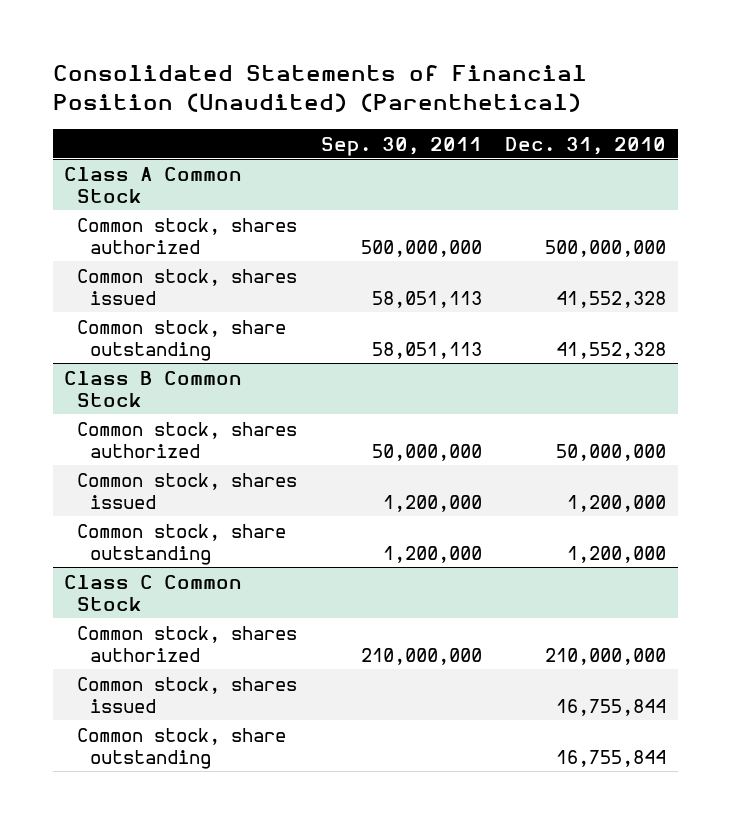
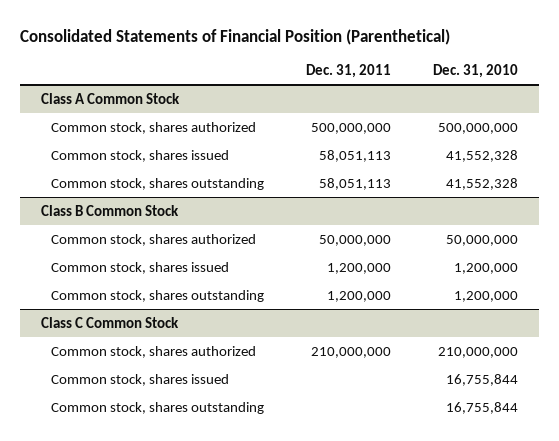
- Consolidated Statements of Financial Position (Unaudited) (Parenthetical)
+ Consolidated Statements of Financial Position (Parenthetical)
- | Sep. 30, 2011 | Dec. 31, 2010
+ | Dec. 31, 2011 | Dec. 31, 2010
@ Class A Common Stock
- Common stock, share outstanding | 58,051,113 | 41,552,328
+ Common stock, shares outstanding | 58,051,113 | 41,552,328
@ Class B Common Stock
- Common stock, share outstanding | 1,200,000 | 1,200,000
+ Common stock, shares outstanding | 1,200,000 | 1,200,000
@ Class C Common Stock
- Common stock, share outstanding | | 16,755,844
+ Common stock, shares outstanding | | 16,755,844

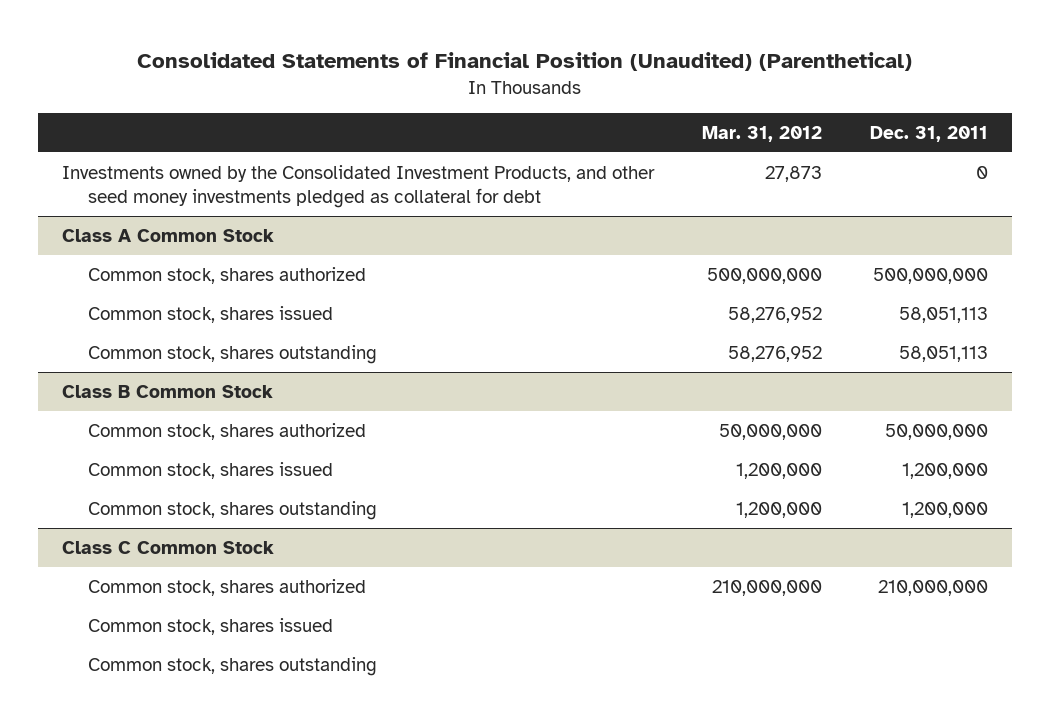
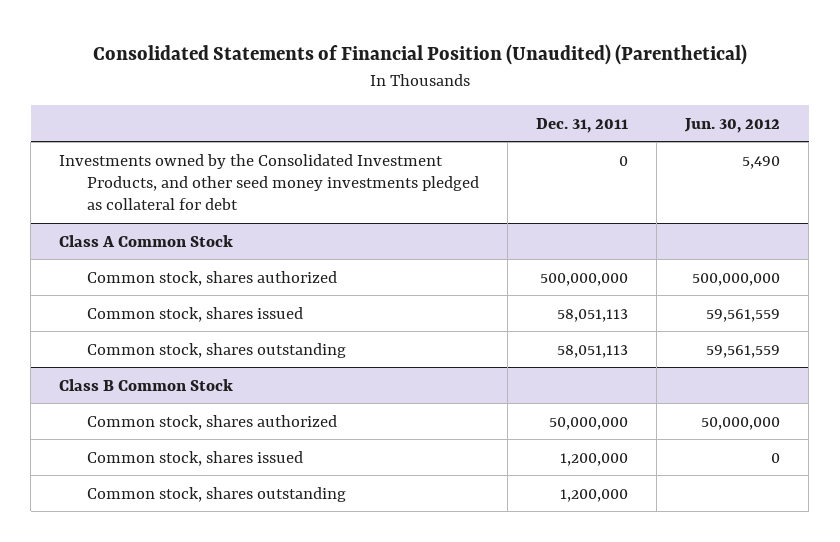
- | Mar. 31, 2012 | Dec. 31, 2011
+ | Dec. 31, 2011 | Jun. 30, 2012
- Class C Common Stock
- Common stock, shares authorized | 210,000,000 | 210,000,000
- Common stock, shares issued
- Common stock, shares outstanding

